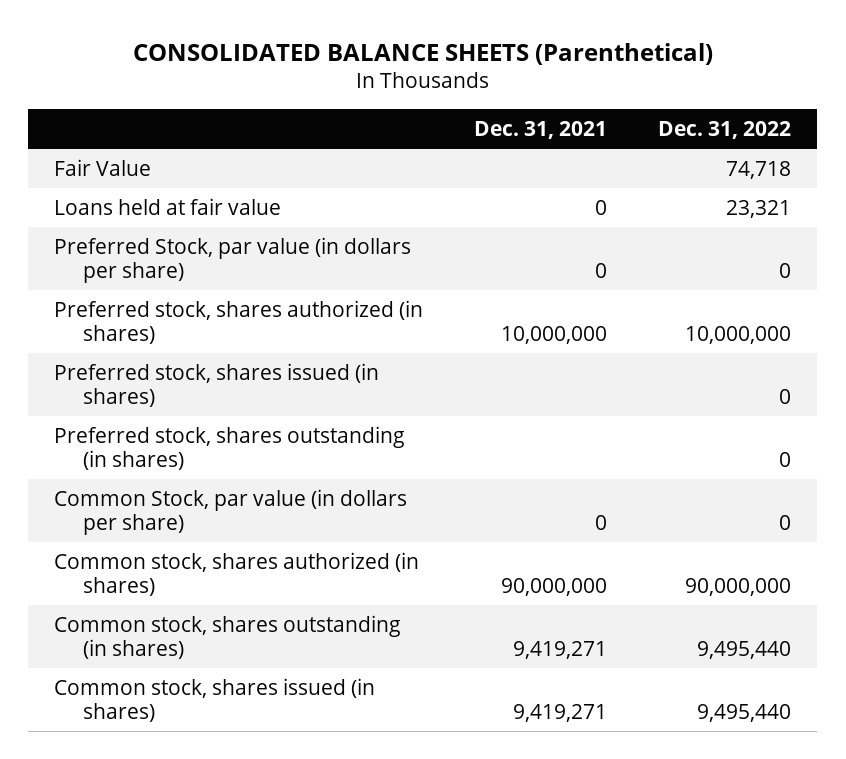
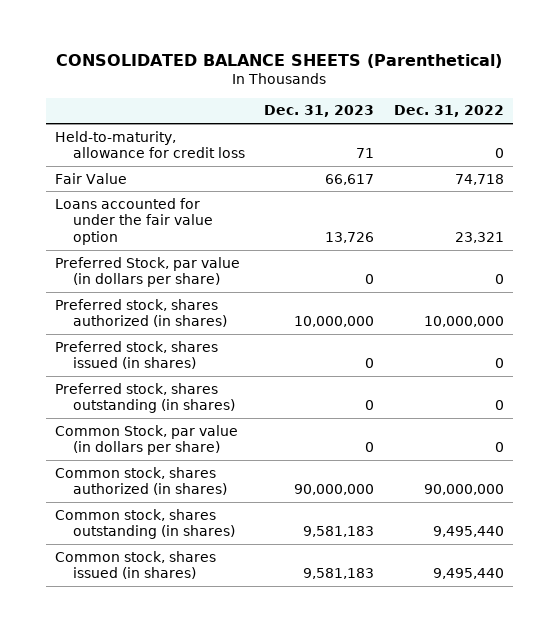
- | Dec. 31, 2021 | Dec. 31, 2022
+ | Dec. 31, 2023 | Dec. 31, 2022
+ Held-to-maturity, allowance for credit loss | 71 | 0
- Loans held at fair value | 0 | 23,321
+ Loans accounted for under the fair value option | 13,726 | 23,321

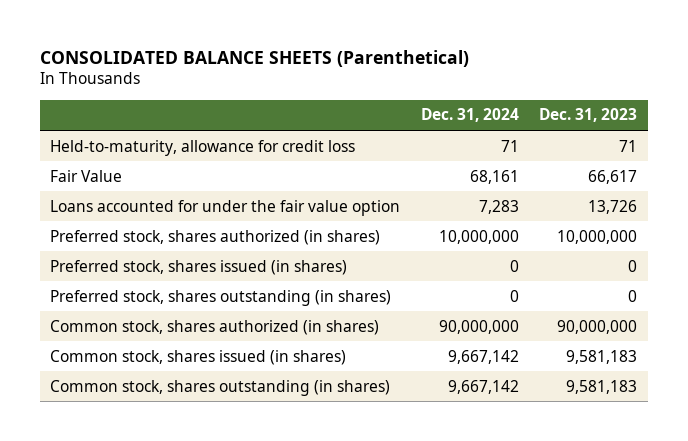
- | Dec. 31, 2023 | Dec. 31, 2022
+ | Dec. 31, 2024 | Dec. 31, 2023
- Preferred Stock, par value (in dollars per share) | 0 | 0
- Common Stock, par value (in dollars per share) | 0 | 0
moved down: Common stock, shares outstanding (in shares) | 9,667,142 | 9,581,183

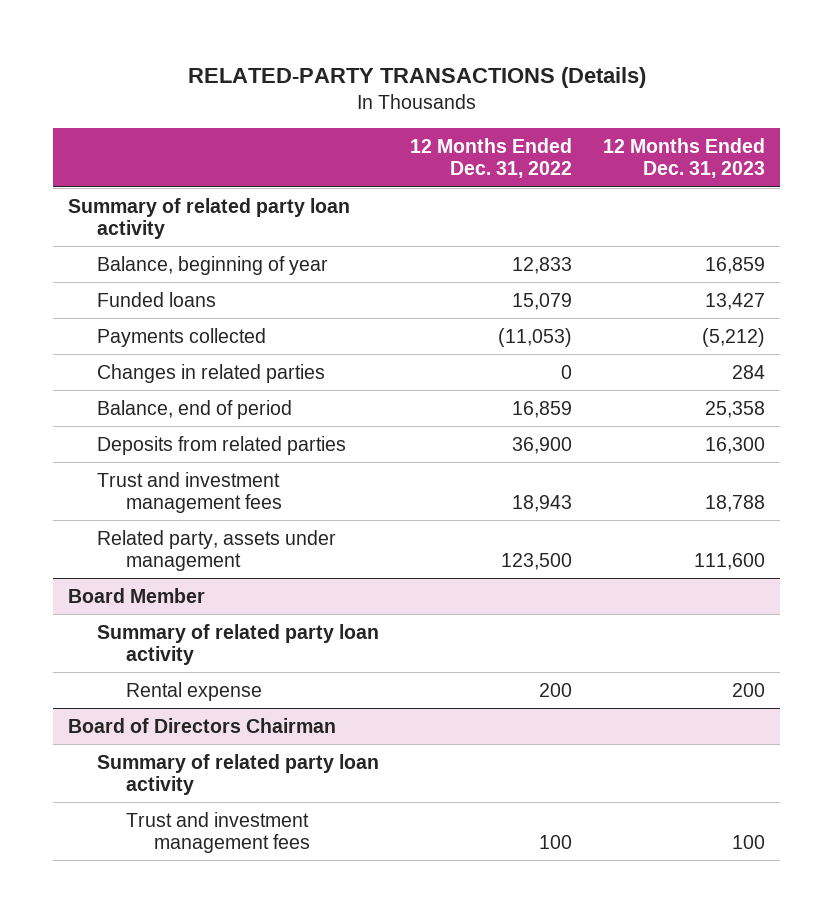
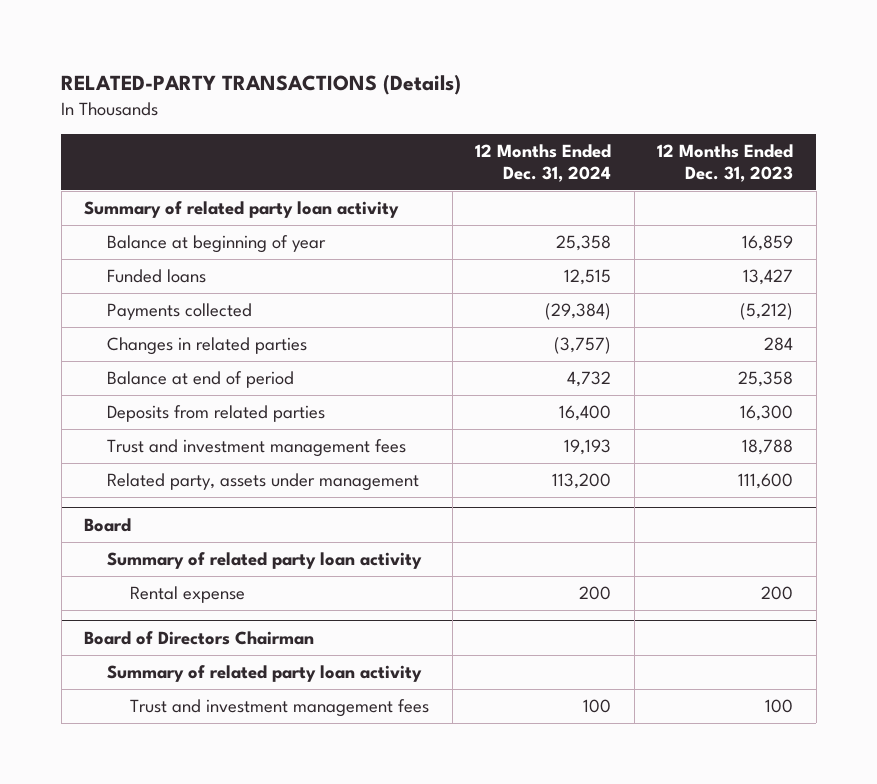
- | 12 Months Ended Dec. 31, 2022 | 12 Months Ended Dec. 31, 2023
+ | 12 Months Ended Dec. 31, 2024 | 12 Months Ended Dec. 31, 2023
- Balance, beginning of year | 12,833 | 16,859
+ Balance at beginning of year | 25,358 | 16,859
- Balance, end of period | 16,859 | 25,358
+ Balance at end of period | 4,732 | 25,358
- Board Member
+ Board

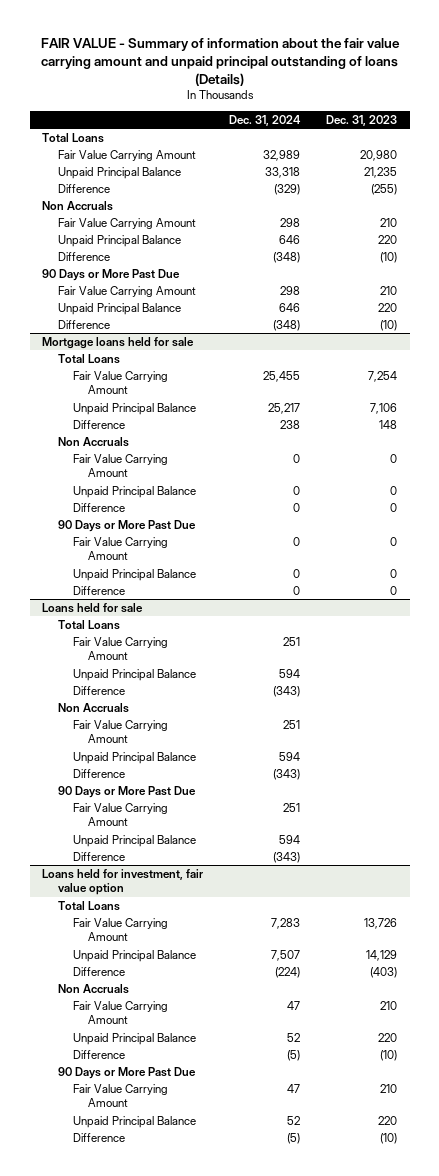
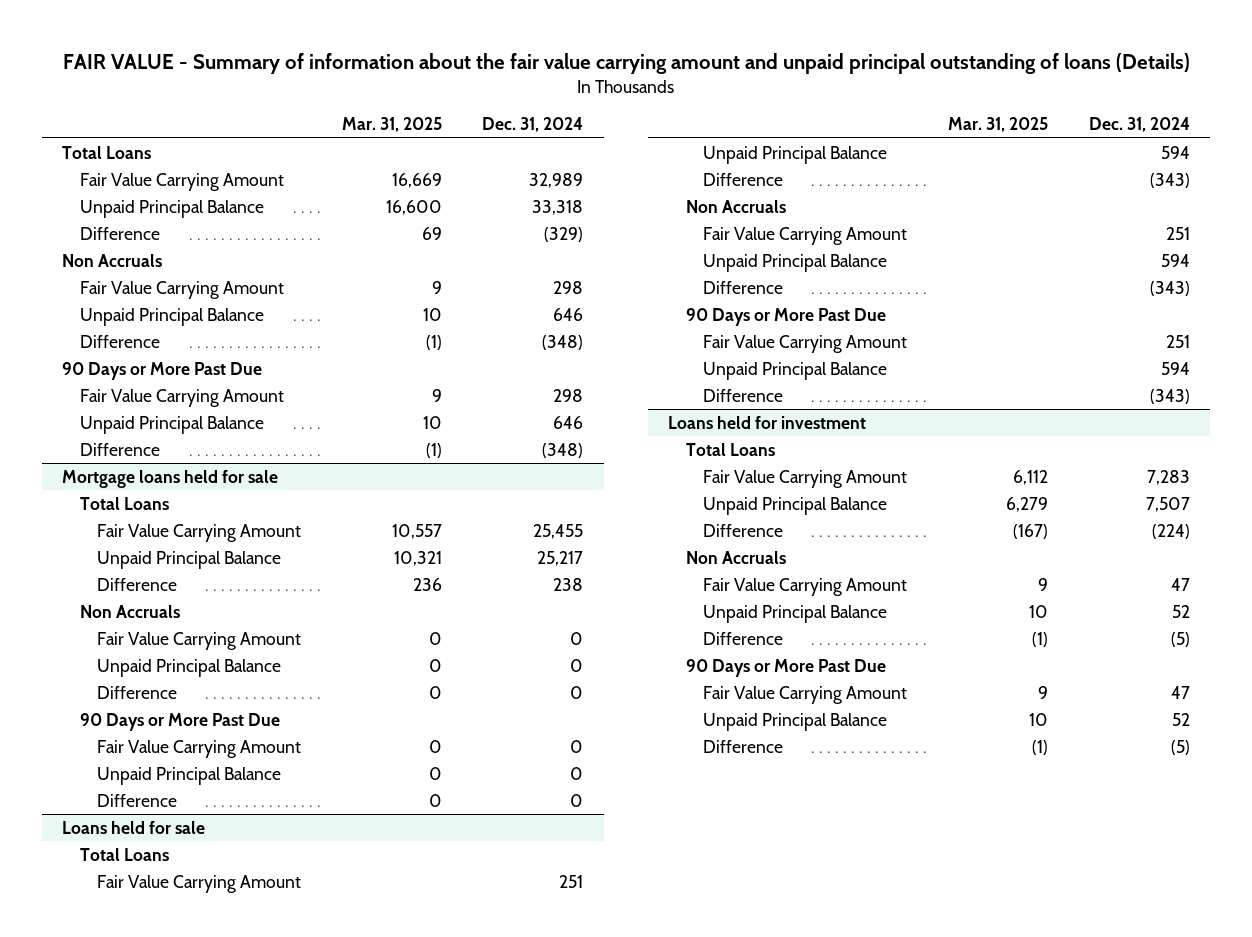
- | Dec. 31, 2024 | Dec. 31, 2023
+ | Mar. 31, 2025 | Dec. 31, 2024
- Loans held for investment, fair value option
+ Loans held for investment

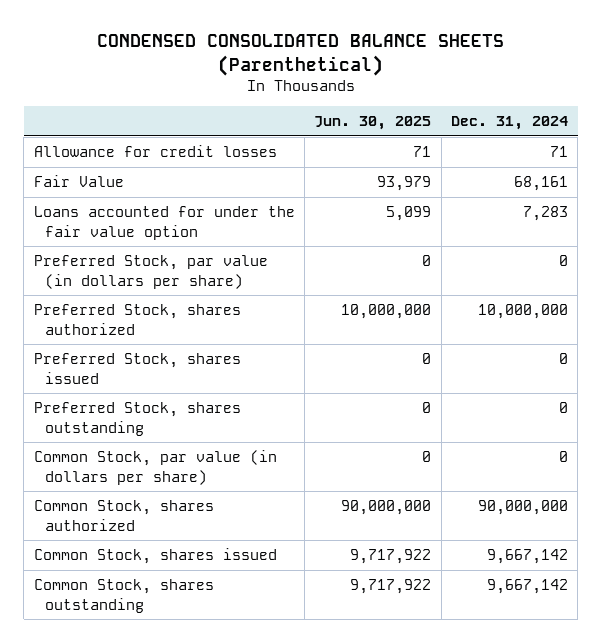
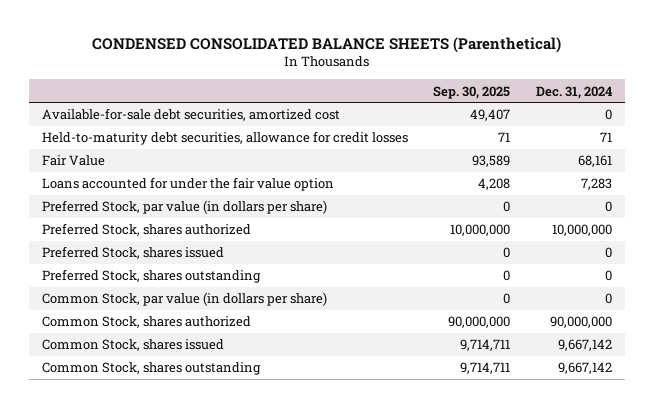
- | Jun. 30, 2025 | Dec. 31, 2024
+ | Sep. 30, 2025 | Dec. 31, 2024
- Allowance for credit losses | 71 | 71
+ Available-for-sale debt securities, amortized cost | 49,407 | 0
+ Held-to-maturity debt securities, allowance for credit losses | 71 | 71

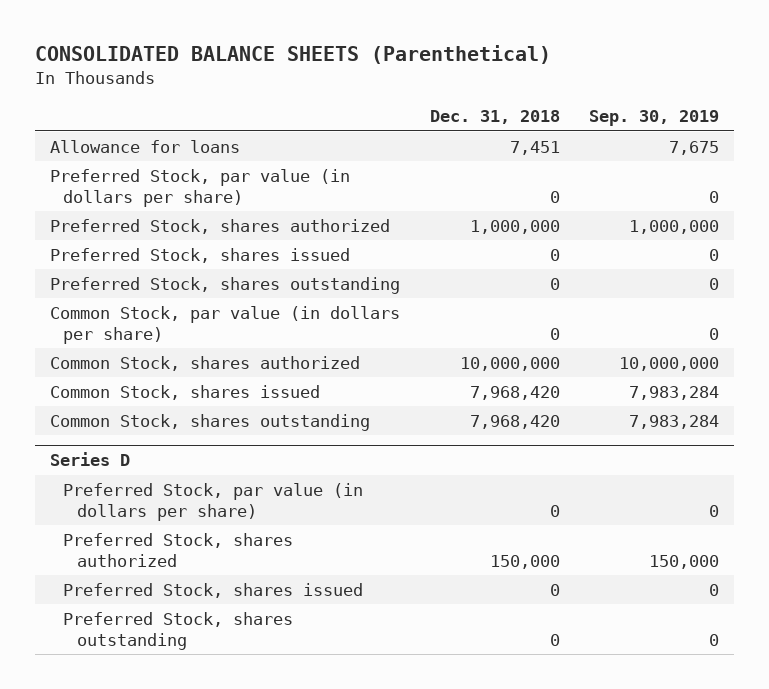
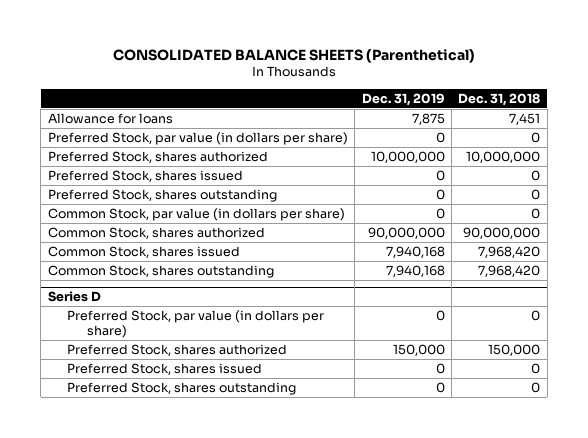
- | Dec. 31, 2018 | Sep. 30, 2019
+ | Dec. 31, 2019 | Dec. 31, 2018
- Preferred Stock, shares authorized | 1,000,000 | 1,000,000
+ Preferred Stock, shares authorized | 10,000,000 | 10,000,000
- Common Stock, shares authorized | 10,000,000 | 10,000,000
+ Common Stock, shares authorized | 90,000,000 | 90,000,000

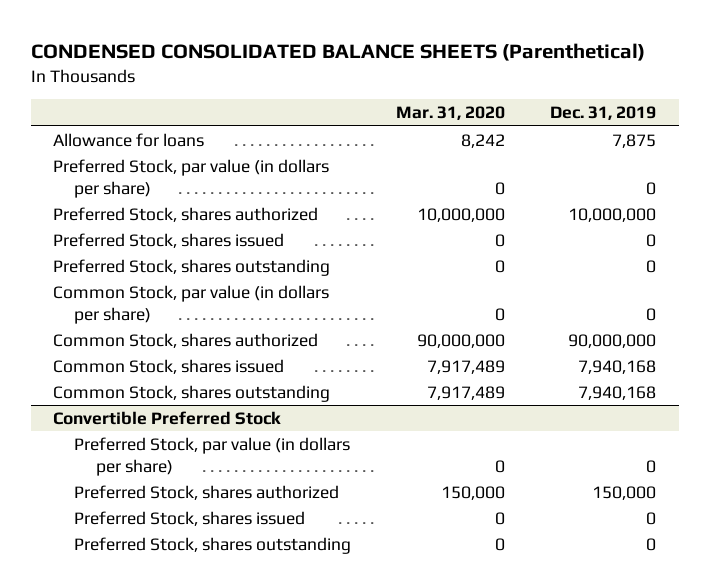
- CONSOLIDATED BALANCE SHEETS (Parenthetical)
+ CONDENSED CONSOLIDATED BALANCE SHEETS (Parenthetical)
- | Dec. 31, 2019 | Dec. 31, 2018
+ | Mar. 31, 2020 | Dec. 31, 2019
- Series D
+ Convertible Preferred Stock

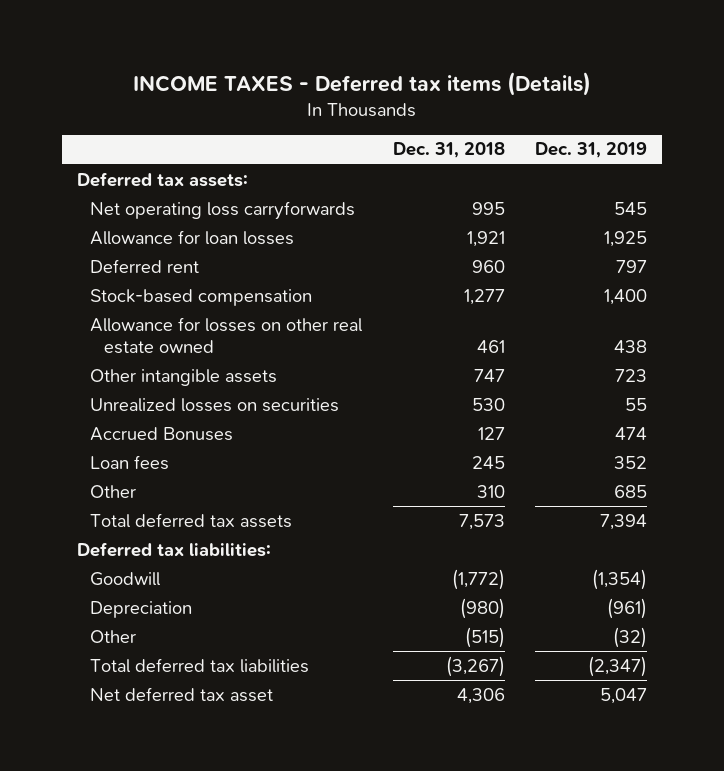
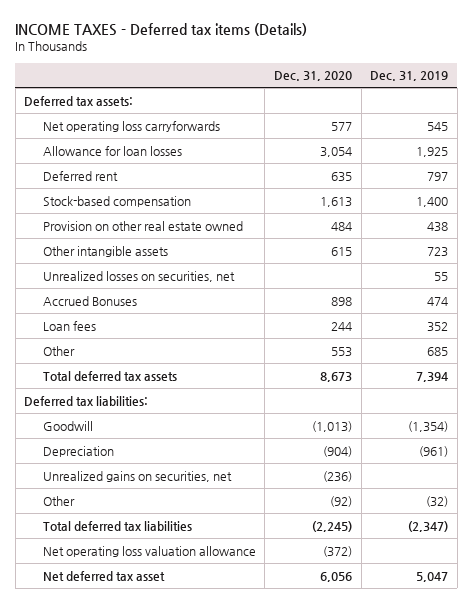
- | Dec. 31, 2018 | Dec. 31, 2019
+ | Dec. 31, 2020 | Dec. 31, 2019
- Allowance for losses on other real estate owned | 461 | 438
+ Provision on other real estate owned | 484 | 438
- Unrealized losses on securities | 530 | 55
+ Unrealized losses on securities, net | | 55
+ Unrealized gains on securities, net | (236) |
+ Net operating loss valuation allowance | (372) |

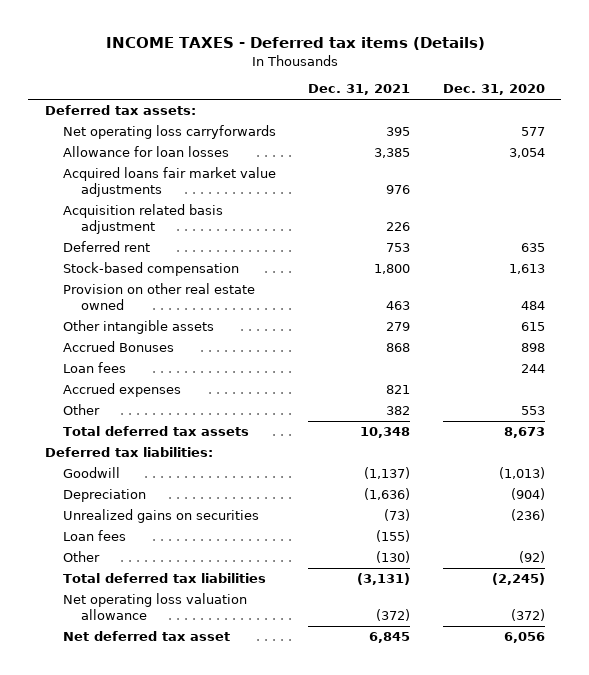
- | Dec. 31, 2020 | Dec. 31, 2019
+ | Dec. 31, 2021 | Dec. 31, 2020
+ Acquired loans fair market value adjustments | 976 |
+ Acquisition related basis adjustment | 226 |
- Unrealized losses on securities, net | | 55
+ Accrued expenses | 821 |
- Unrealized gains on securities, net | (236) |
+ Unrealized gains on securities | (73) | (236)
+ Loan fees | (155) |

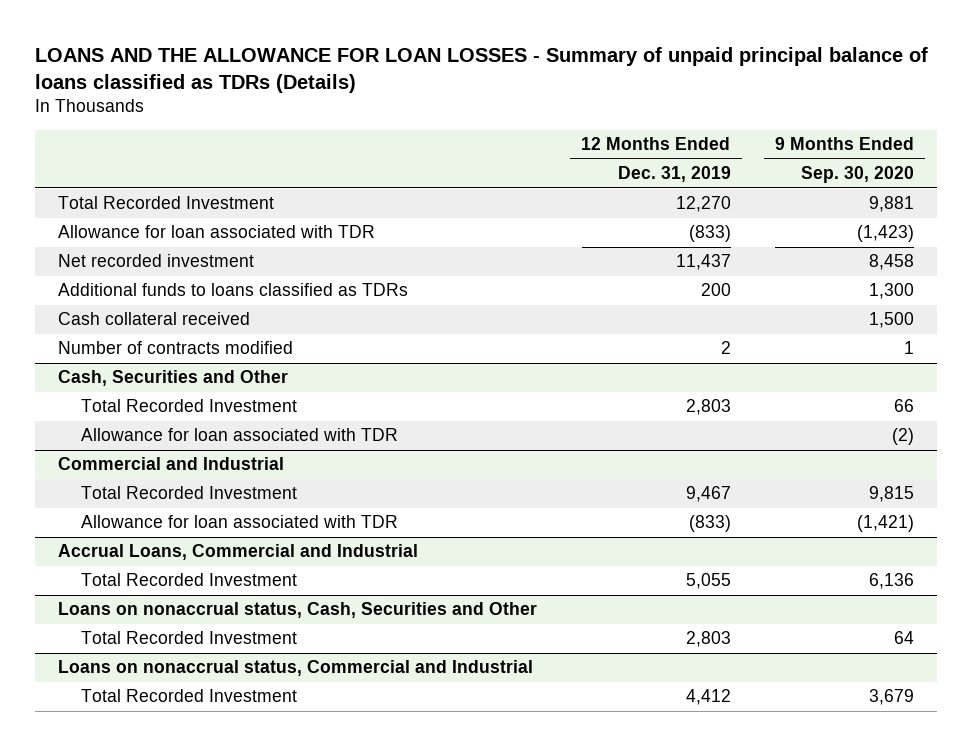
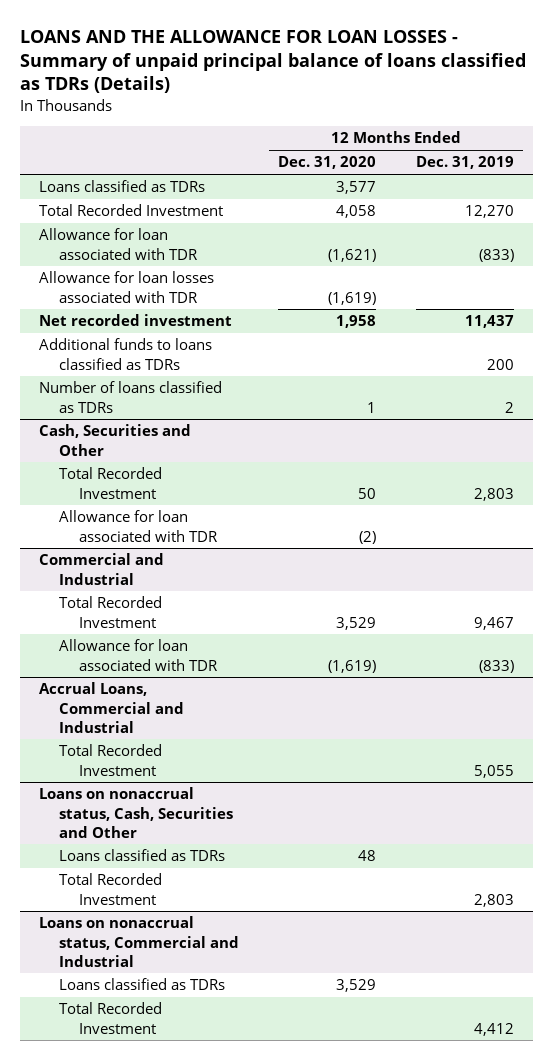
- | 12 Months Ended Dec. 31, 2019 | 9 Months Ended Sep. 30, 2020
+ | 12 Months Ended Dec. 31, 2020 | 12 Months Ended Dec. 31, 2019
+ Loans classified as TDRs | 3,577 |
+ Allowance for loan losses associated with TDR | (1,619) |
- Cash collateral received | | 1,500
- Number of contracts modified | 2 | 1
+ Number of loans classified as TDRs | 1 | 2
@ Loans on nonaccrual status, Cash, Securities and Other
+ Loans classified as TDRs | 48 |
@ Loans on nonaccrual status, Commercial and Industrial
+ Loans classified as TDRs | 3,529 |

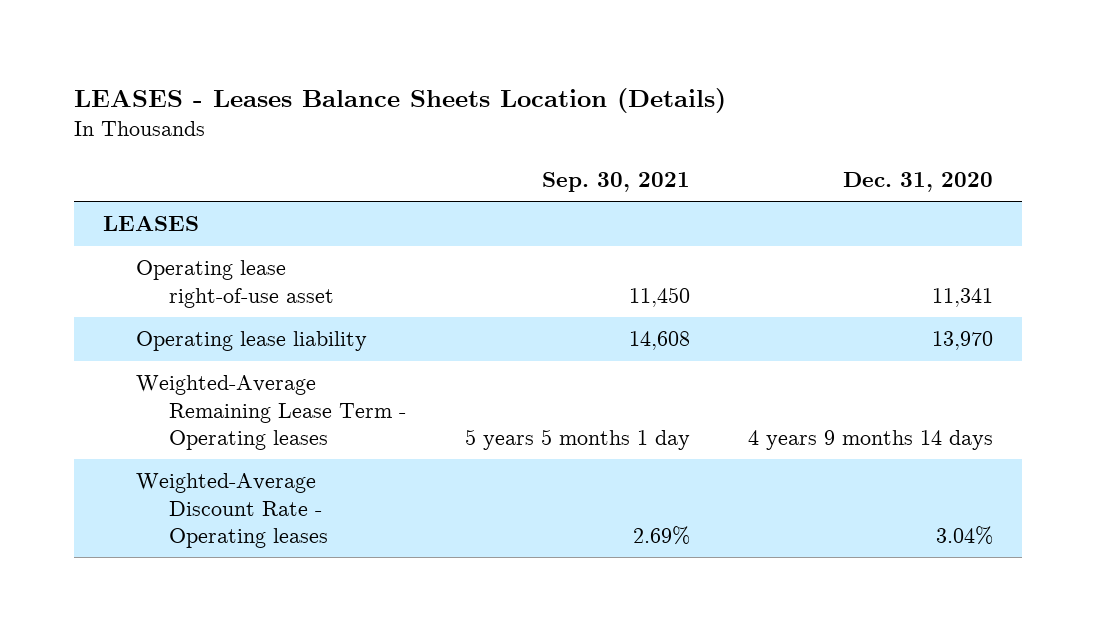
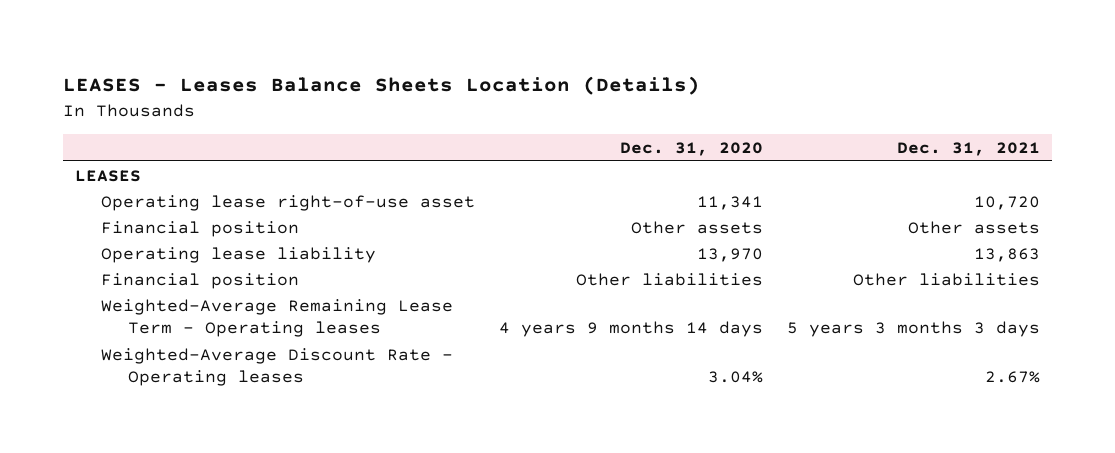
- | Sep. 30, 2021 | Dec. 31, 2020
+ | Dec. 31, 2020 | Dec. 31, 2021
+ Financial position | Other assets | Other assets
+ Financial position | Other liabilities | Other liabilities

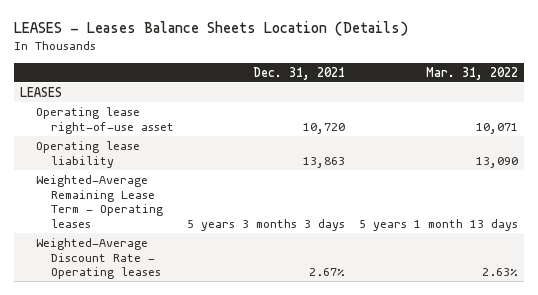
- | Dec. 31, 2020 | Dec. 31, 2021
+ | Dec. 31, 2021 | Mar. 31, 2022
- Financial position | Other assets | Other assets
- Financial position | Other liabilities | Other liabilities

